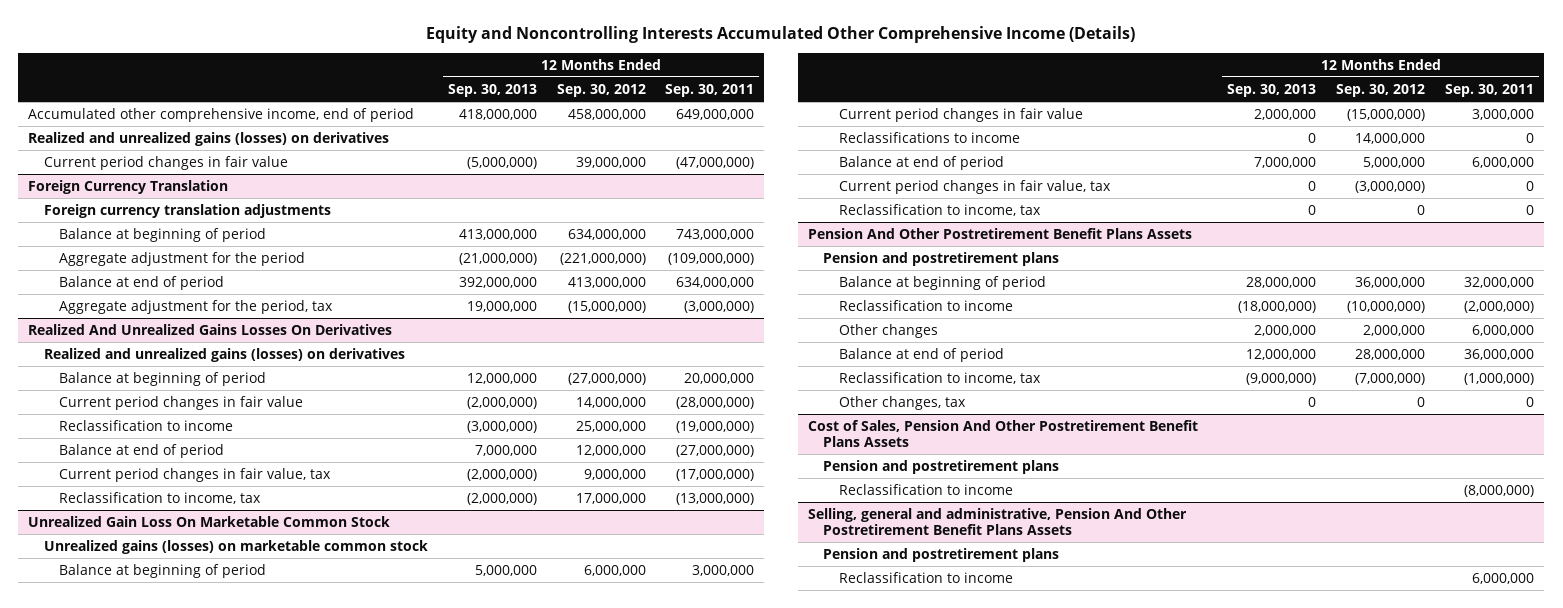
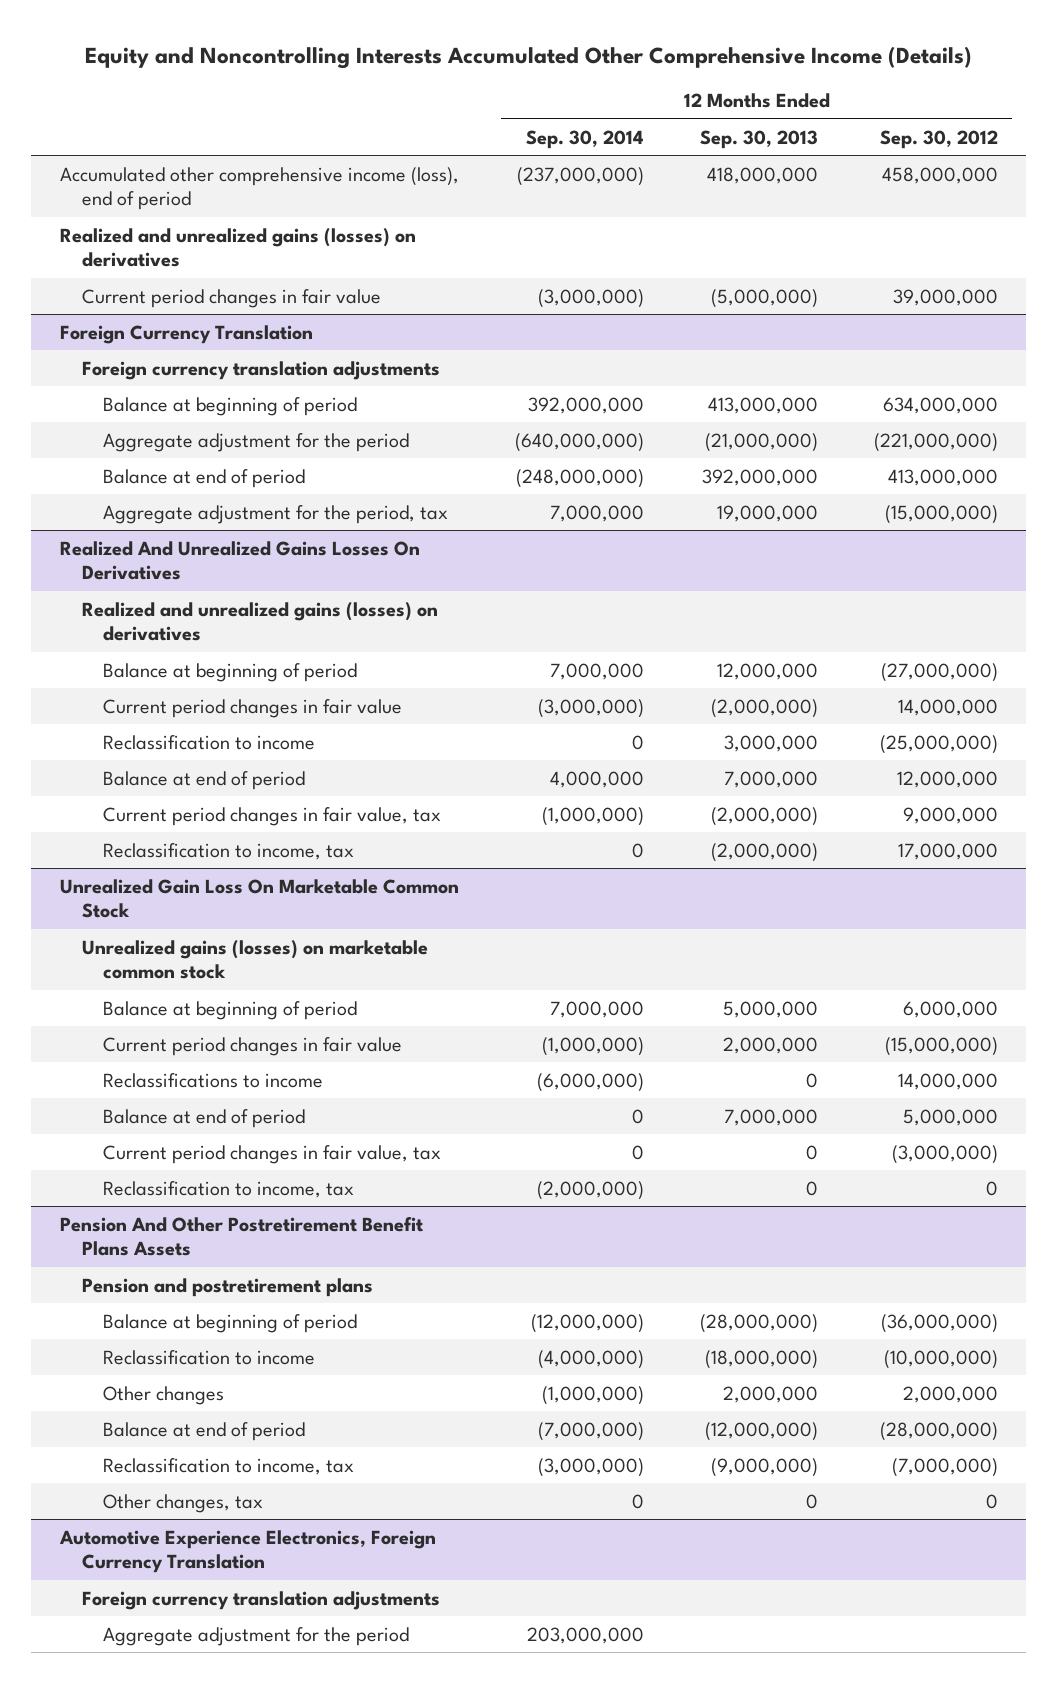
- | 12 Months Ended Sep. 30, 2013 | 12 Months Ended Sep. 30, 2012 | 12 Months Ended Sep. 30, 2011
+ | 12 Months Ended Sep. 30, 2014 | 12 Months Ended Sep. 30, 2013 | 12 Months Ended Sep. 30, 2012
- Accumulated other comprehensive income, end of period | 418,000,000 | 458,000,000 | 649,000,000
+ Accumulated other comprehensive income (loss), end of period | (237,000,000) | 418,000,000 | 458,000,000
@ Realized And Unrealized Gains Losses On Derivatives
- Reclassification to income | (3,000,000) | 25,000,000 | (19,000,000)
+ Reclassification to income | 0 | 3,000,000 | (25,000,000)
@ Pension And Other Postretirement Benefit Plans Assets
- Balance at beginning of period | 28,000,000 | 36,000,000 | 32,000,000
+ Balance at beginning of period | (12,000,000) | (28,000,000) | (36,000,000)
- Balance at end of period | 12,000,000 | 28,000,000 | 36,000,000
+ Balance at end of period | (7,000,000) | (12,000,000) | (28,000,000)
- Cost of Sales, Pension And Other Postretirement Benefit Plans Assets
- Pension and postretirement plans
- Reclassification to income | | | (8,000,000)
- Selling, general and administrative, Pension And Other Postretirement Benefit Plans Assets
- Pension and postretirement plans
- Reclassification to income | | | 6,000,000
+ Automotive Experience Electronics, Foreign Currency Translation
+ Foreign currency translation adjustments
+ Aggregate adjustment for the period | 203,000,000 | |

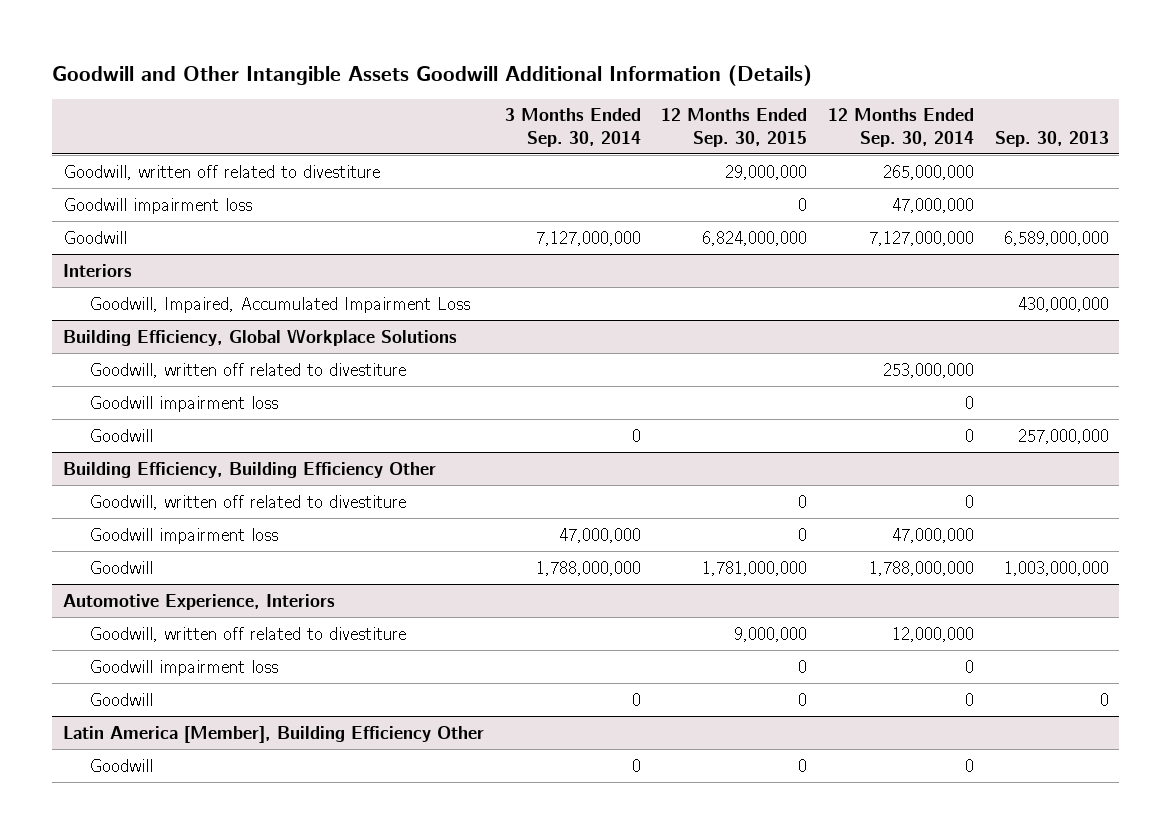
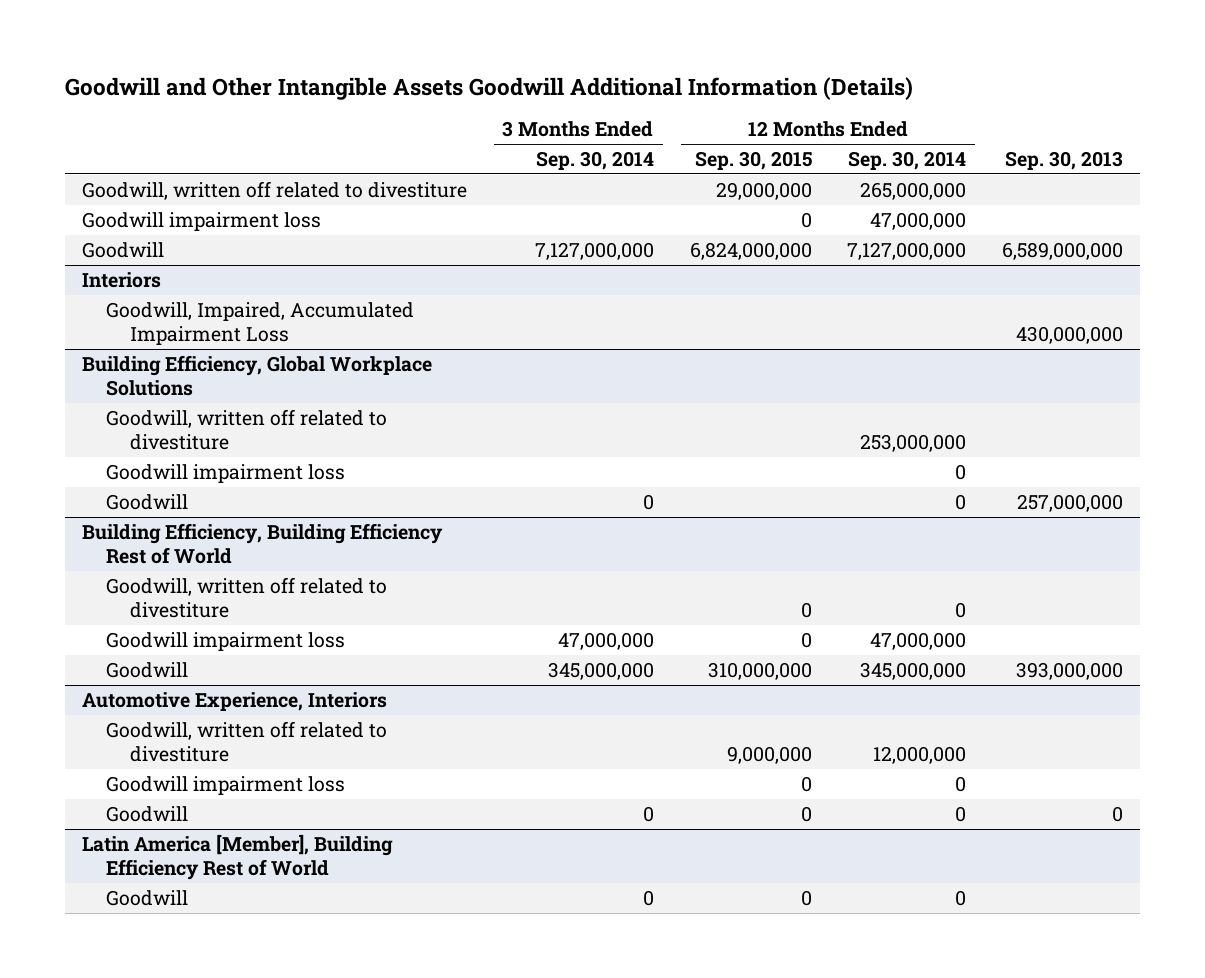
- Building Efficiency, Building Efficiency Other
+ Building Efficiency, Building Efficiency Rest of World
- Goodwill | 1,788,000,000 | 1,781,000,000 | 1,788,000,000 | 1,003,000,000
+ Goodwill | 345,000,000 | 310,000,000 | 345,000,000 | 393,000,000
- Latin America [Member], Building Efficiency Other
+ Latin America [Member], Building Efficiency Rest of World

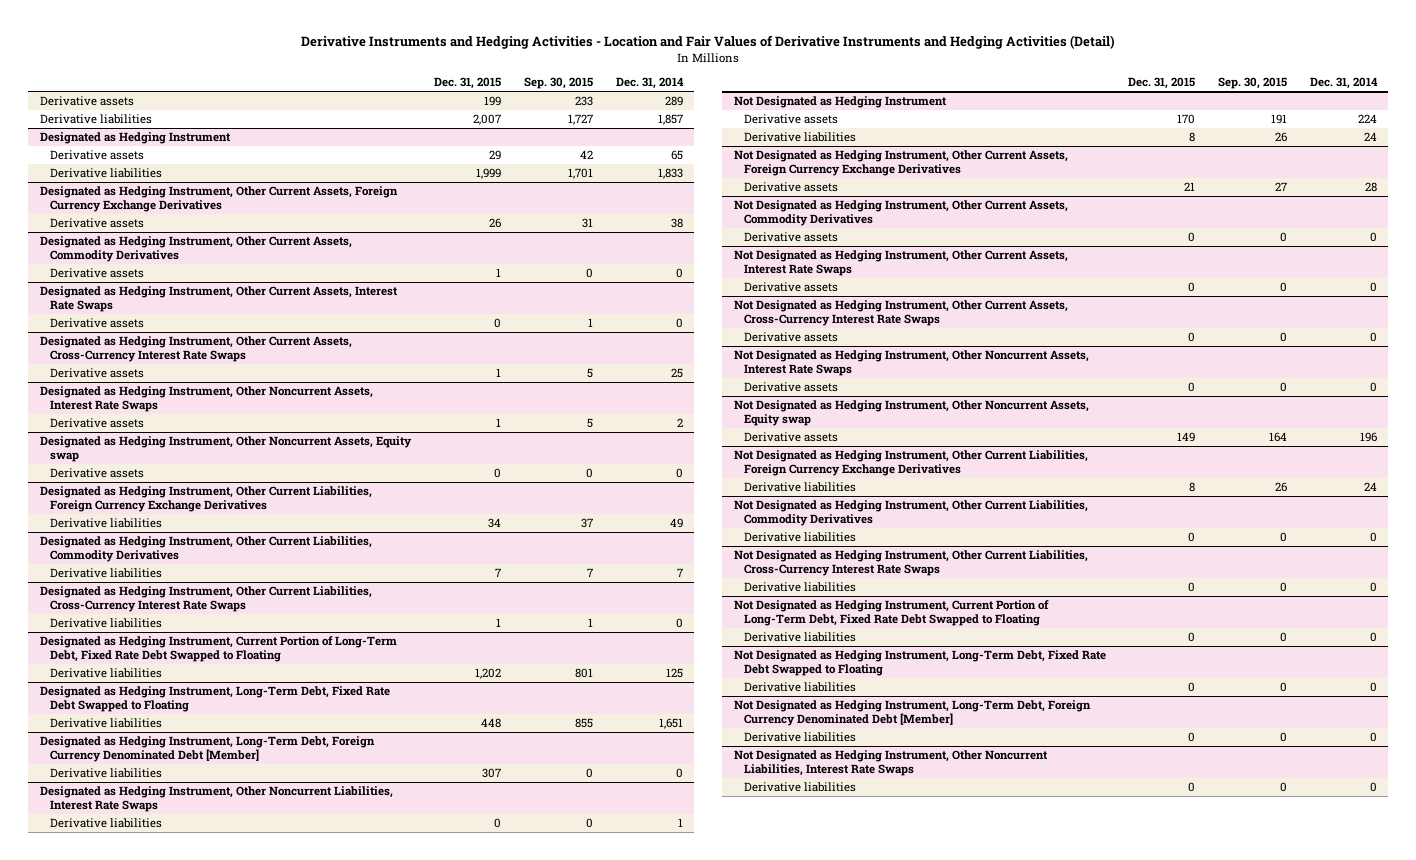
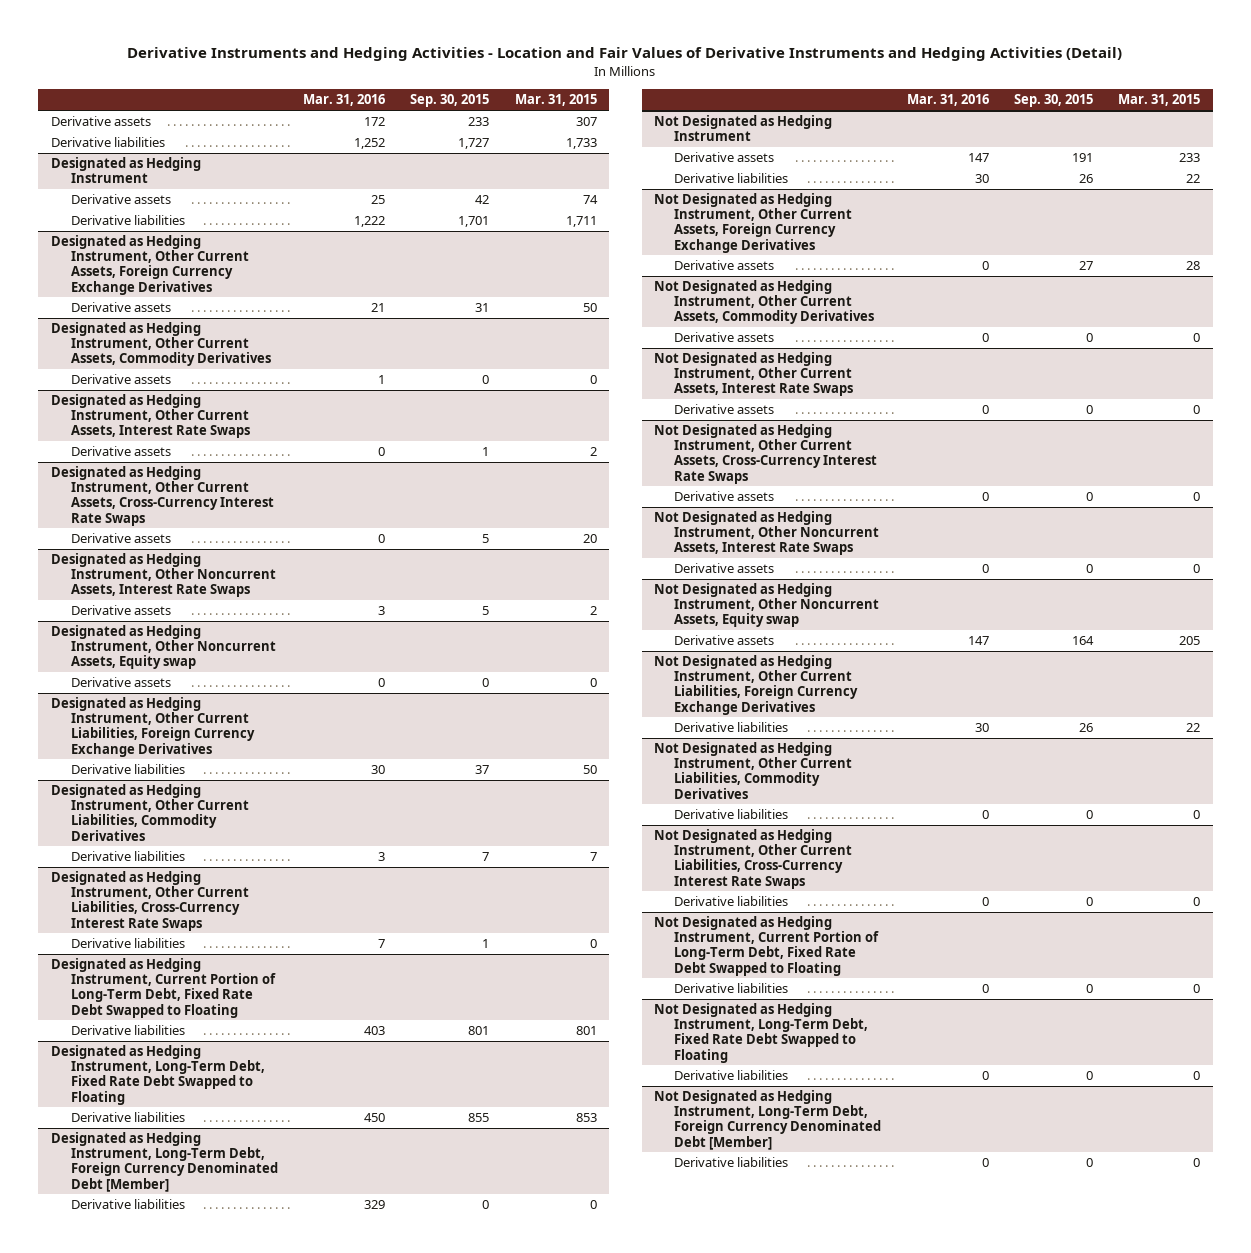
- | Dec. 31, 2015 | Sep. 30, 2015 | Dec. 31, 2014
+ | Mar. 31, 2016 | Sep. 30, 2015 | Mar. 31, 2015
- Designated as Hedging Instrument, Other Noncurrent Liabilities, Interest Rate Swaps
- Derivative liabilities | 0 | 0 | 1
- Not Designated as Hedging Instrument, Other Noncurrent Liabilities, Interest Rate Swaps
- Derivative liabilities | 0 | 0 | 0

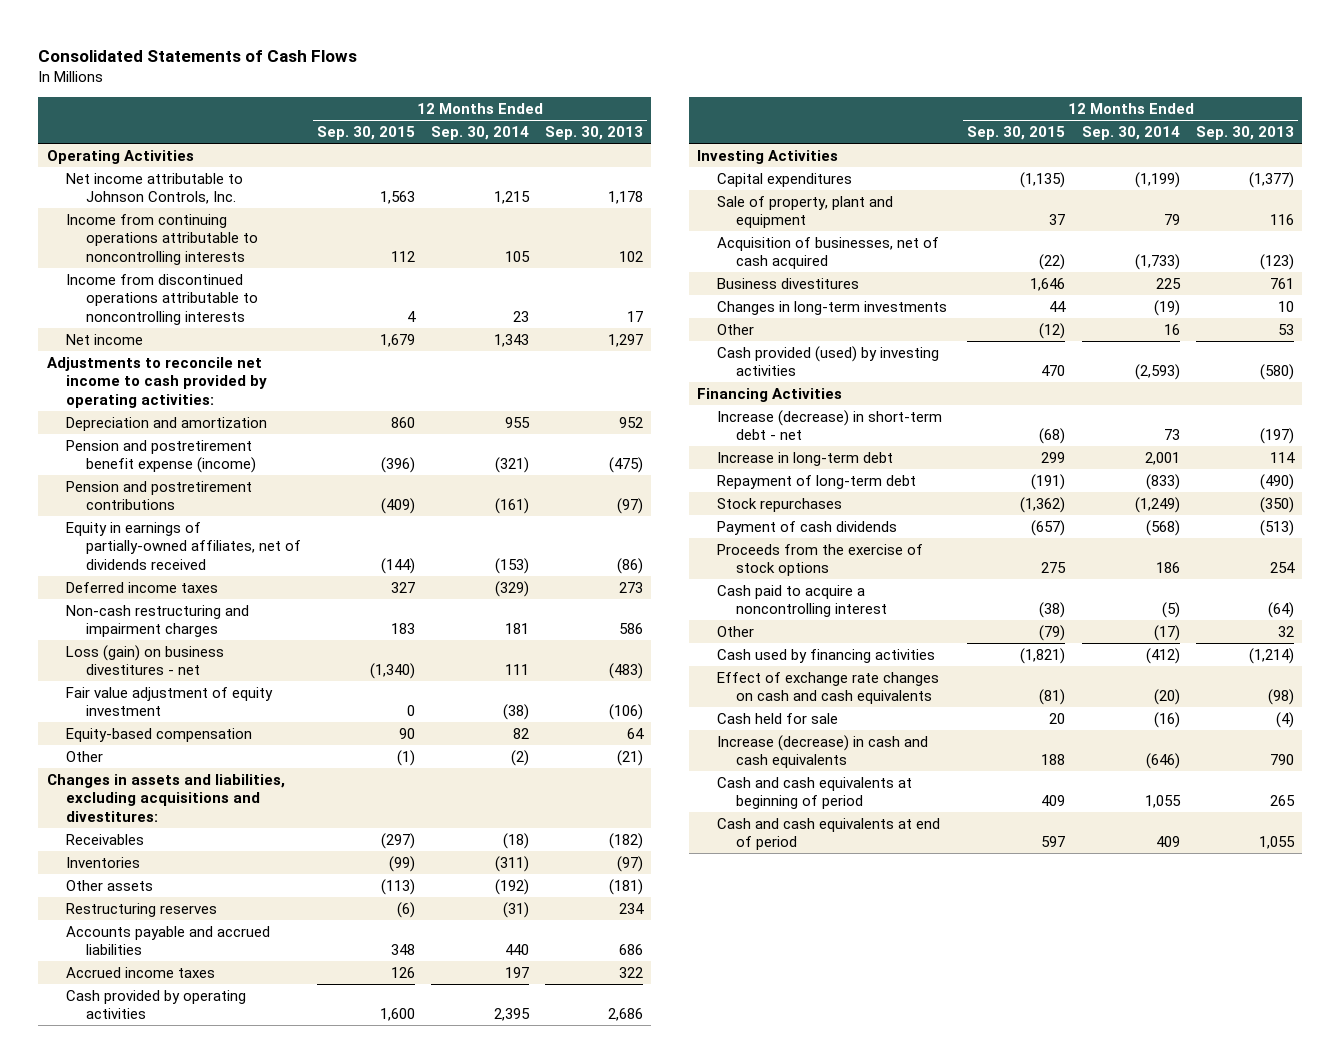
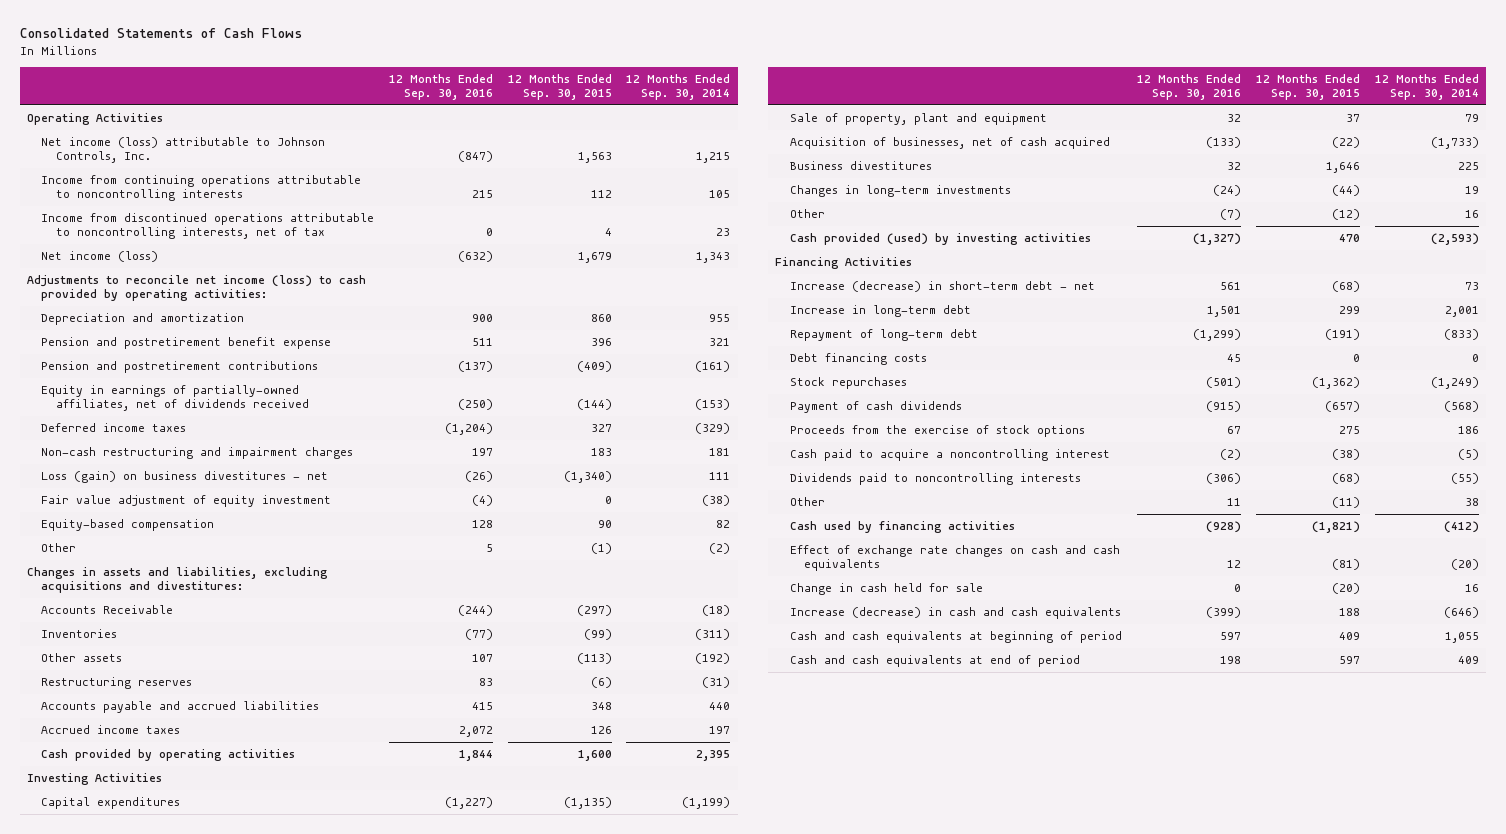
- | 12 Months Ended Sep. 30, 2015 | 12 Months Ended Sep. 30, 2014 | 12 Months Ended Sep. 30, 2013
+ | 12 Months Ended Sep. 30, 2016 | 12 Months Ended Sep. 30, 2015 | 12 Months Ended Sep. 30, 2014
- Net income attributable to Johnson Controls, Inc. | 1,563 | 1,215 | 1,178
+ Net income (loss) attributable to Johnson Controls, Inc. | (847) | 1,563 | 1,215
- Income from discontinued operations attributable to noncontrolling interests | 4 | 23 | 17
- Net income | 1,679 | 1,343 | 1,297
- Adjustments to reconcile net income to cash provided by operating activities:
+ Income from discontinued operations attributable to noncontrolling interests, net of tax | 0 | 4 | 23
+ Net income (loss) | (632) | 1,679 | 1,343
+ Adjustments to reconcile net income (loss) to cash provided by operating activities:
- Pension and postretirement benefit expense (income) | (396) | (321) | (475)
+ Pension and postretirement benefit expense | 511 | 396 | 321
- Receivables | (297) | (18) | (182)
+ Accounts Receivable | (244) | (297) | (18)
- Changes in long-term investments | 44 | (19) | 10
+ Changes in long-term investments | (24) | (44) | 19
+ Debt financing costs | 45 | 0 | 0
- Other | (79) | (17) | 32
+ Dividends paid to noncontrolling interests | (306) | (68) | (55)
+ Other | 11 | (11) | 38
- Cash held for sale | 20 | (16) | (4)
+ Change in cash held for sale | 0 | (20) | 16

